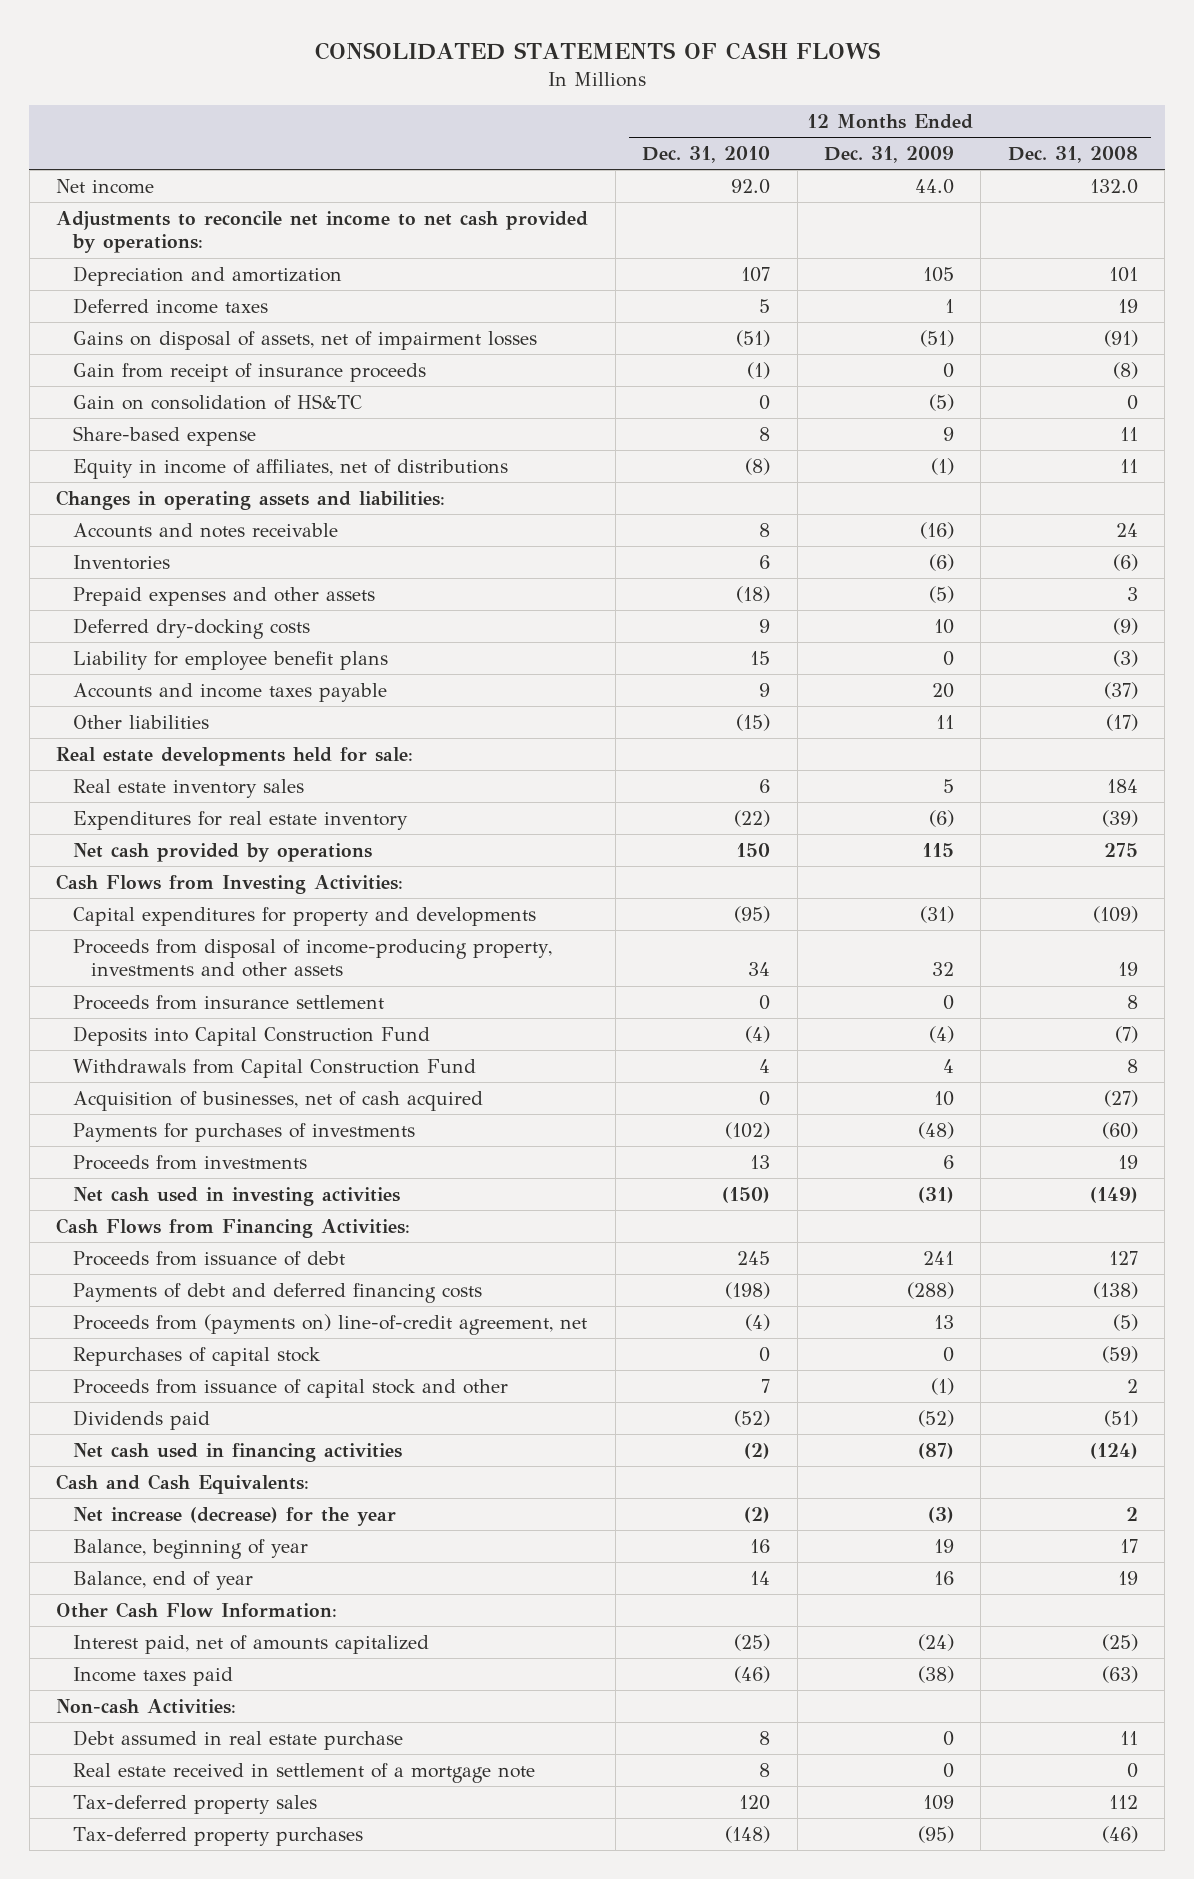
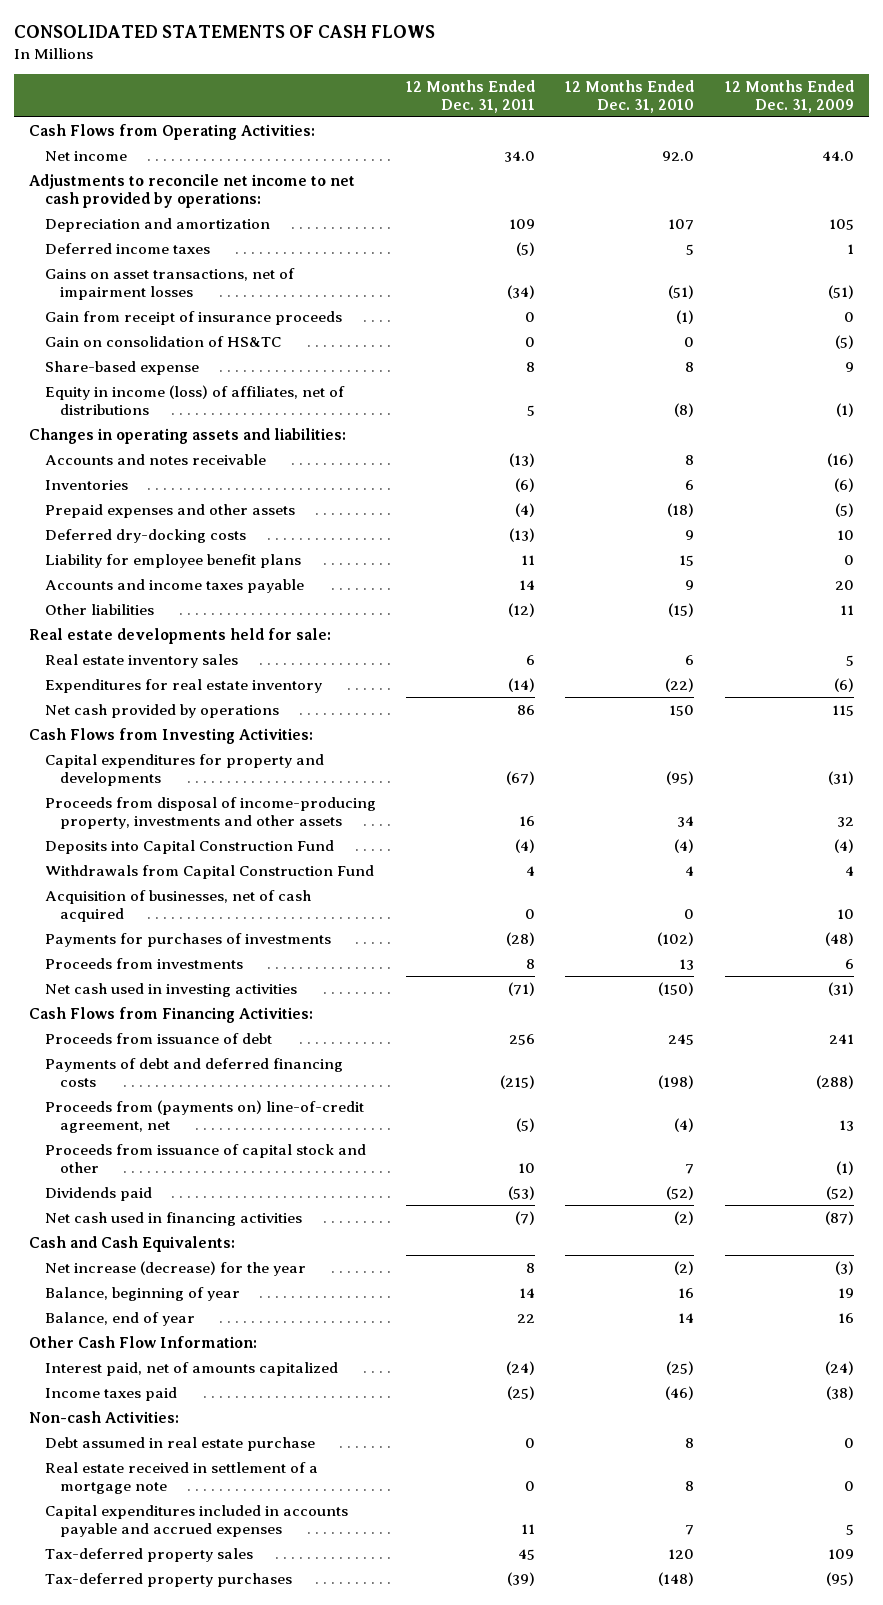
- | 12 Months Ended Dec. 31, 2010 | 12 Months Ended Dec. 31, 2009 | 12 Months Ended Dec. 31, 2008
+ | 12 Months Ended Dec. 31, 2011 | 12 Months Ended Dec. 31, 2010 | 12 Months Ended Dec. 31, 2009
+ Cash Flows from Operating Activities:
- Gains on disposal of assets, net of impairment losses | (51) | (51) | (91)
+ Gains on asset transactions, net of impairment losses | (34) | (51) | (51)
- Equity in income of affiliates, net of distributions | (8) | (1) | 11
+ Equity in income (loss) of affiliates, net of distributions | 5 | (8) | (1)
- Proceeds from insurance settlement | 0 | 0 | 8
- Repurchases of capital stock | 0 | 0 | (59)
+ Capital expenditures included in accounts payable and accrued expenses | 11 | 7 | 5

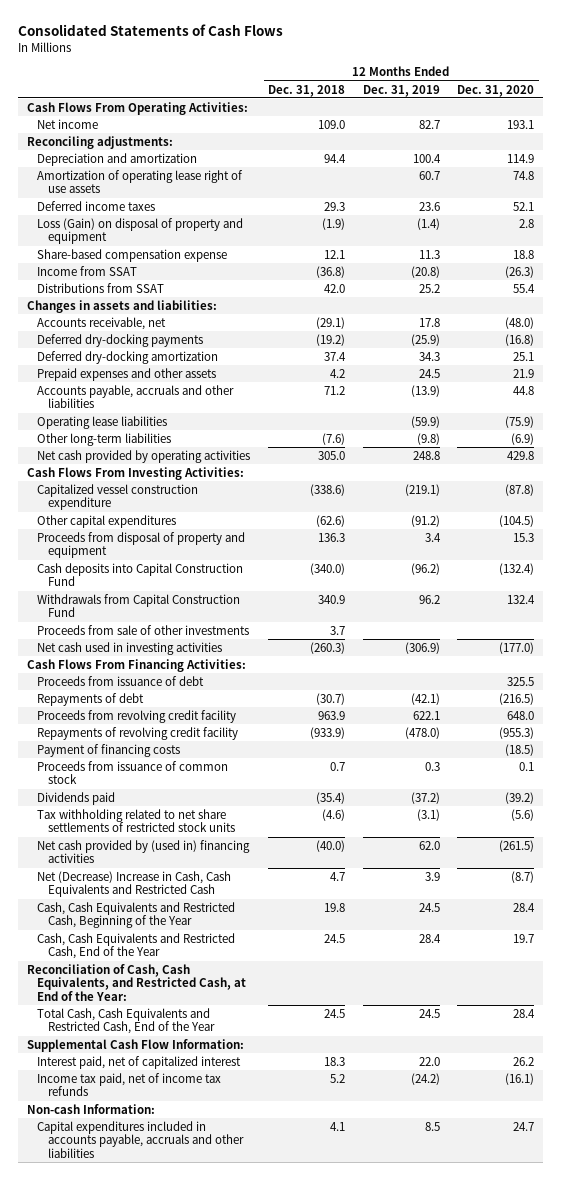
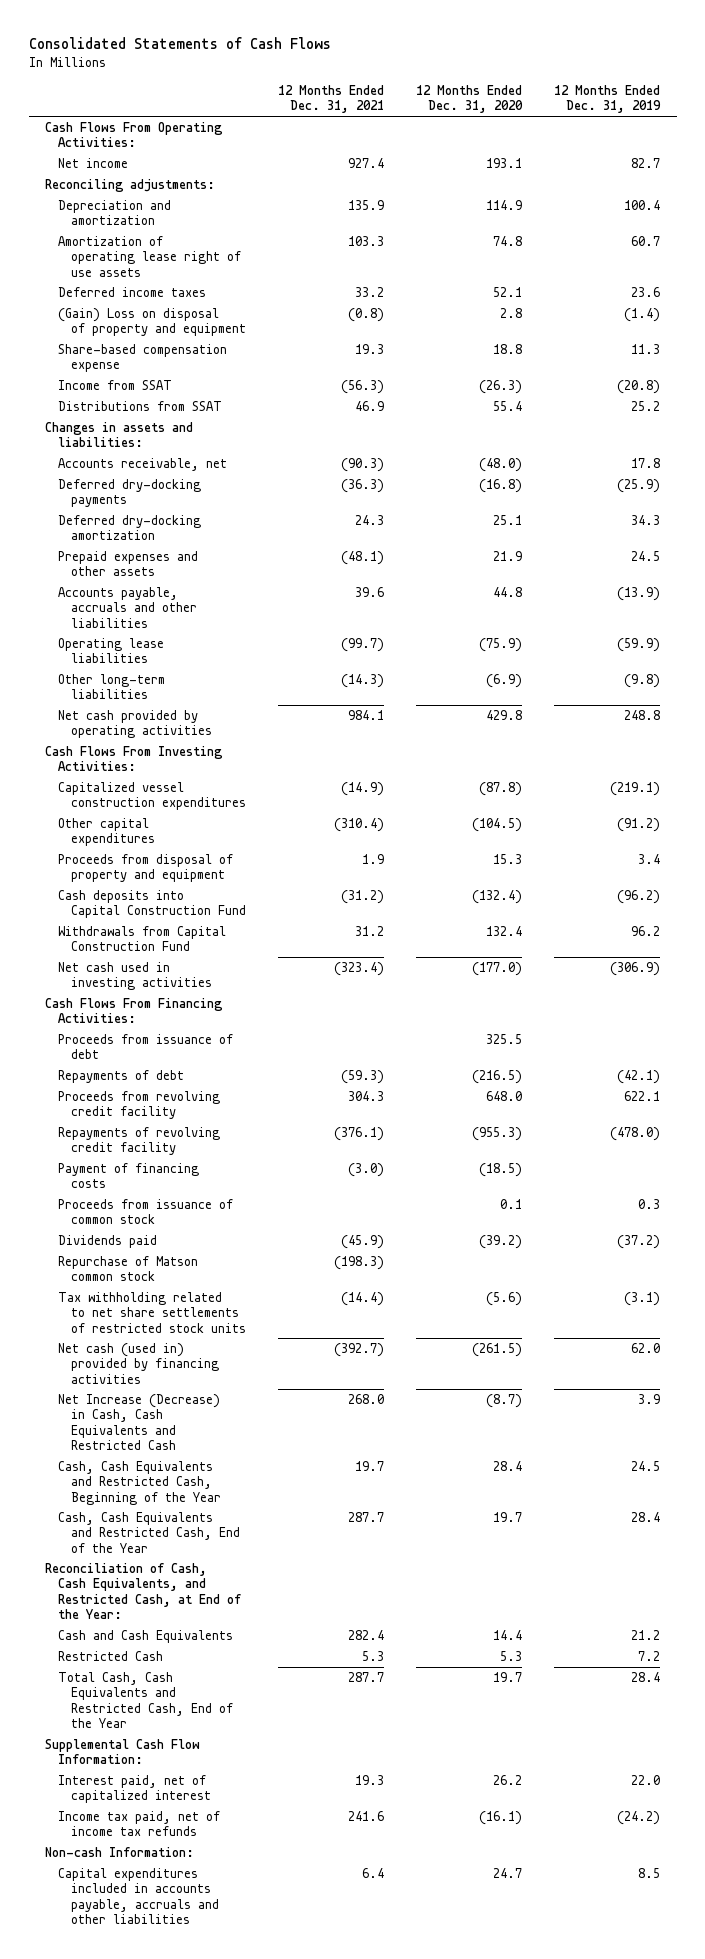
- | 12 Months Ended Dec. 31, 2018 | 12 Months Ended Dec. 31, 2019 | 12 Months Ended Dec. 31, 2020
+ | 12 Months Ended Dec. 31, 2021 | 12 Months Ended Dec. 31, 2020 | 12 Months Ended Dec. 31, 2019
- Loss (Gain) on disposal of property and equipment | (1.9) | (1.4) | 2.8
+ (Gain) Loss on disposal of property and equipment | (0.8) | 2.8 | (1.4)
- Capitalized vessel construction expenditure | (338.6) | (219.1) | (87.8)
+ Capitalized vessel construction expenditures | (14.9) | (87.8) | (219.1)
- Proceeds from sale of other investments | 3.7 | |
+ Repurchase of Matson common stock | (198.3) | |
- Net cash provided by (used in) financing activities | (40.0) | 62.0 | (261.5)
- Net (Decrease) Increase in Cash, Cash Equivalents and Restricted Cash | 4.7 | 3.9 | (8.7)
+ Net cash (used in) provided by financing activities | (392.7) | (261.5) | 62.0
+ Net Increase (Decrease) in Cash, Cash Equivalents and Restricted Cash | 268.0 | (8.7) | 3.9
- Total Cash, Cash Equivalents and Restricted Cash, End of the Year | 24.5 | 24.5 | 28.4
+ Cash and Cash Equivalents | 282.4 | 14.4 | 21.2
+ Restricted Cash | 5.3 | 5.3 | 7.2
+ Total Cash, Cash Equivalents and Restricted Cash, End of the Year | 287.7 | 19.7 | 28.4

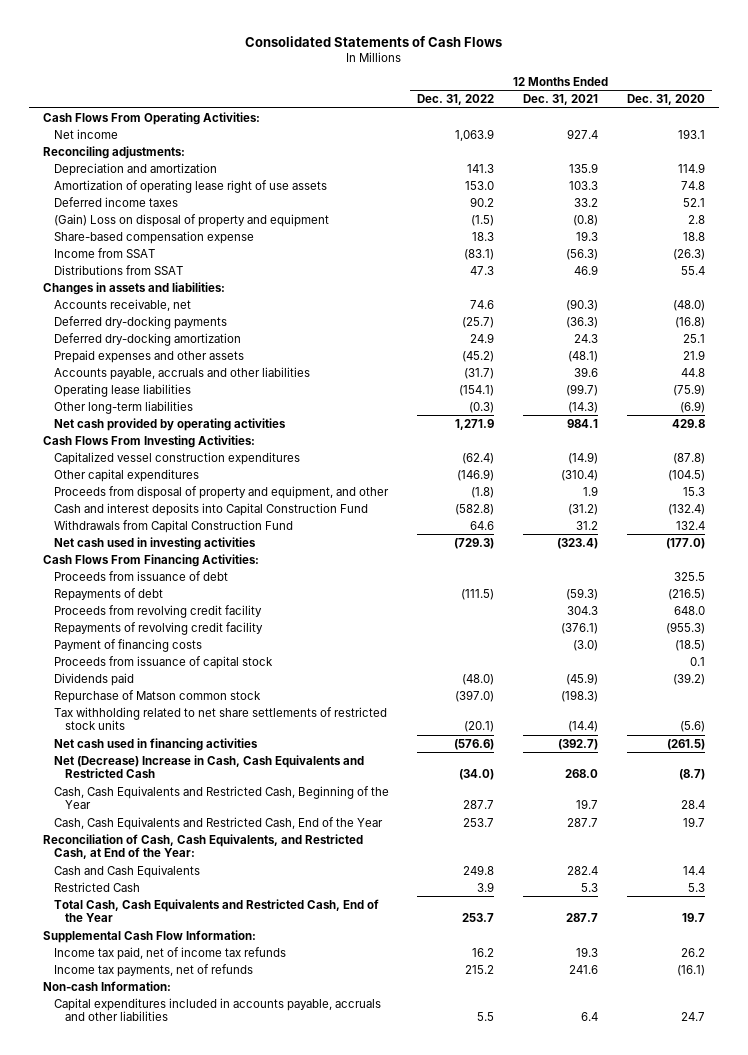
- | 12 Months Ended Dec. 31, 2021 | 12 Months Ended Dec. 31, 2020 | 12 Months Ended Dec. 31, 2019
+ | 12 Months Ended Dec. 31, 2022 | 12 Months Ended Dec. 31, 2021 | 12 Months Ended Dec. 31, 2020
- Proceeds from disposal of property and equipment | 1.9 | 15.3 | 3.4
- Cash deposits into Capital Construction Fund | (31.2) | (132.4) | (96.2)
+ Proceeds from disposal of property and equipment, and other | (1.8) | 1.9 | 15.3
+ Cash and interest deposits into Capital Construction Fund | (582.8) | (31.2) | (132.4)
- Proceeds from issuance of common stock | | 0.1 | 0.3
+ Proceeds from issuance of capital stock | | | 0.1
- Net cash (used in) provided by financing activities | (392.7) | (261.5) | 62.0
- Net Increase (Decrease) in Cash, Cash Equivalents and Restricted Cash | 268.0 | (8.7) | 3.9
+ Net cash used in financing activities | (576.6) | (392.7) | (261.5)
+ Net (Decrease) Increase in Cash, Cash Equivalents and Restricted Cash | (34.0) | 268.0 | (8.7)
- Interest paid, net of capitalized interest | 19.3 | 26.2 | 22.0
- Income tax paid, net of income tax refunds | 241.6 | (16.1) | (24.2)
+ Income tax paid, net of income tax refunds | 16.2 | 19.3 | 26.2
+ Income tax payments, net of refunds | 215.2 | 241.6 | (16.1)

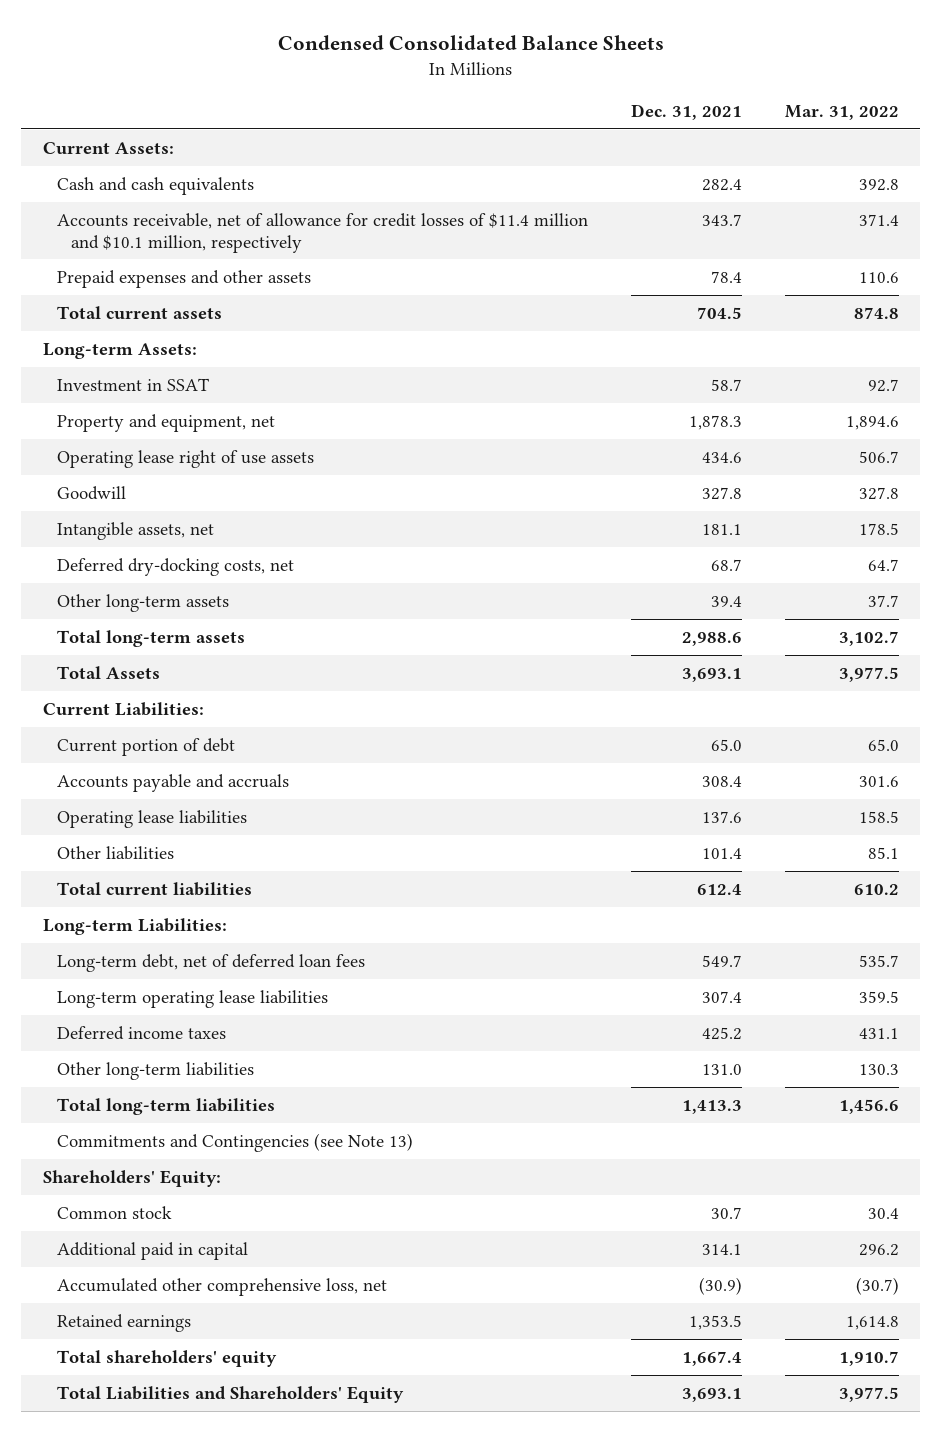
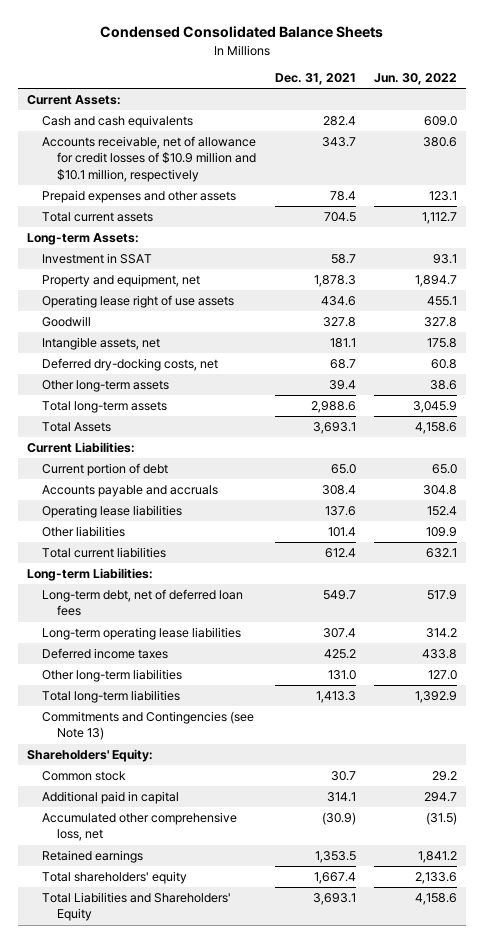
- | Dec. 31, 2021 | Mar. 31, 2022
+ | Dec. 31, 2021 | Jun. 30, 2022
- Accounts receivable, net of allowance for credit losses of $11.4 million and $10.1 million, respectively | 343.7 | 371.4
+ Accounts receivable, net of allowance for credit losses of $10.9 million and $10.1 million, respectively | 343.7 | 380.6

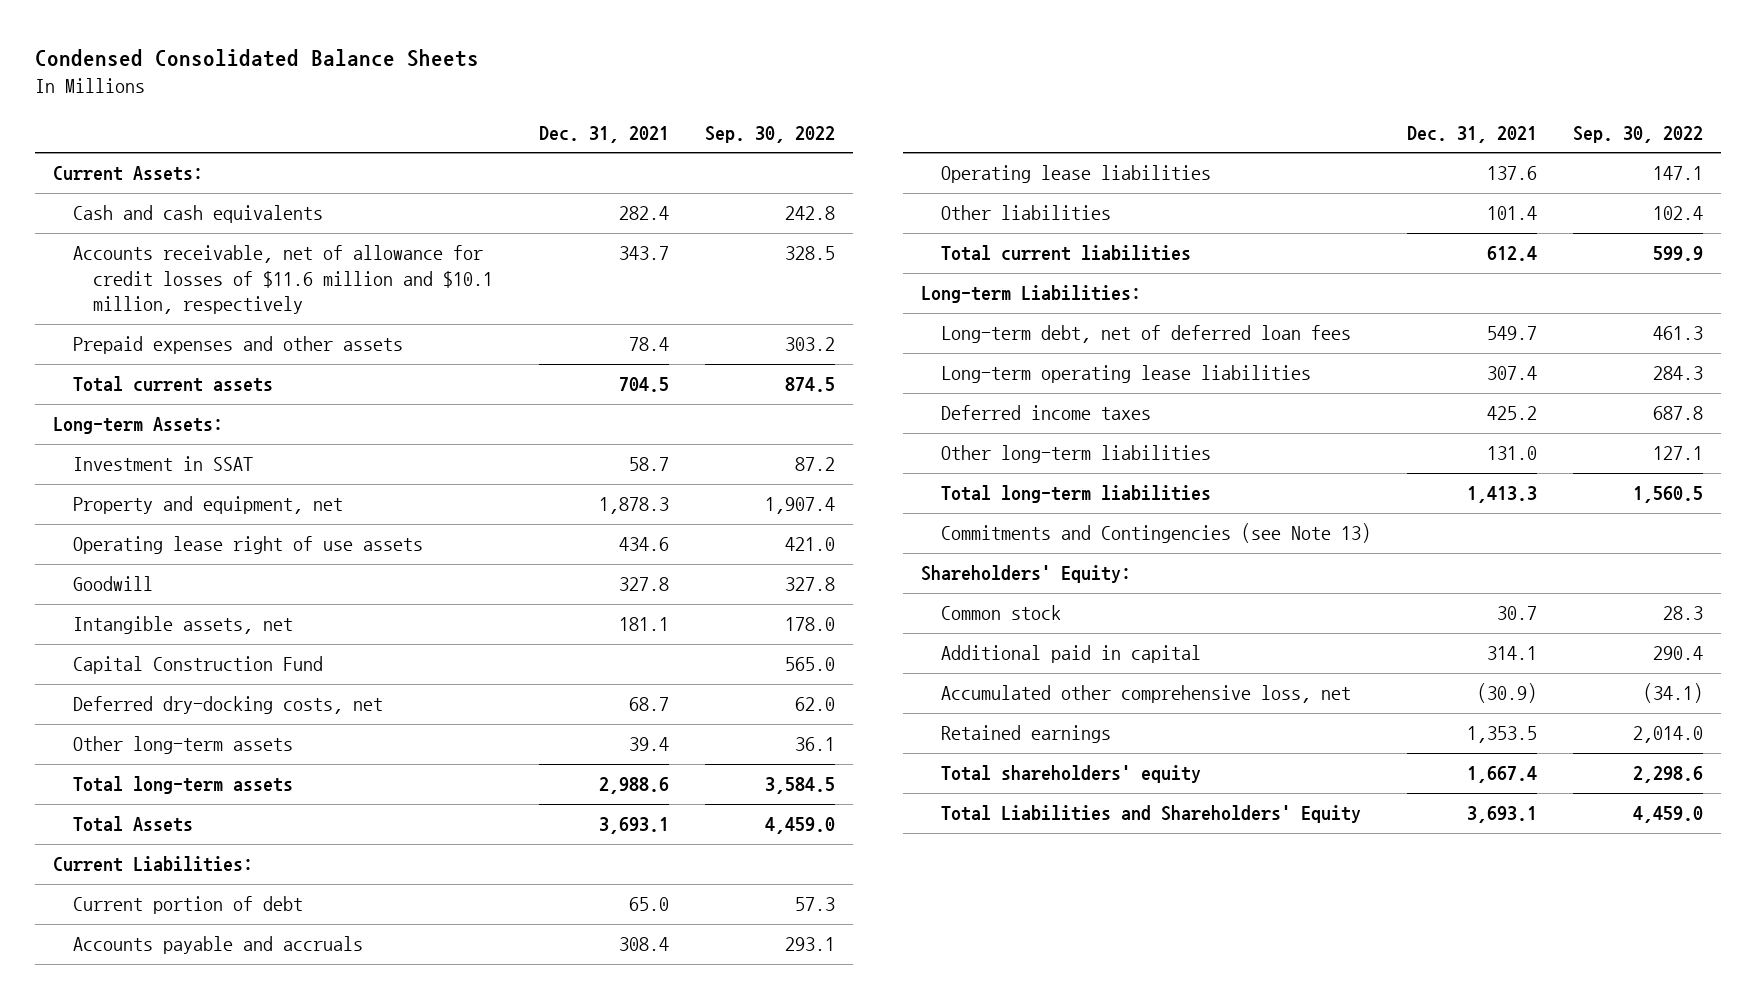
- | Dec. 31, 2021 | Jun. 30, 2022
+ | Dec. 31, 2021 | Sep. 30, 2022
- Accounts receivable, net of allowance for credit losses of $10.9 million and $10.1 million, respectively | 343.7 | 380.6
+ Accounts receivable, net of allowance for credit losses of $11.6 million and $10.1 million, respectively | 343.7 | 328.5
+ Capital Construction Fund | | 565.0

